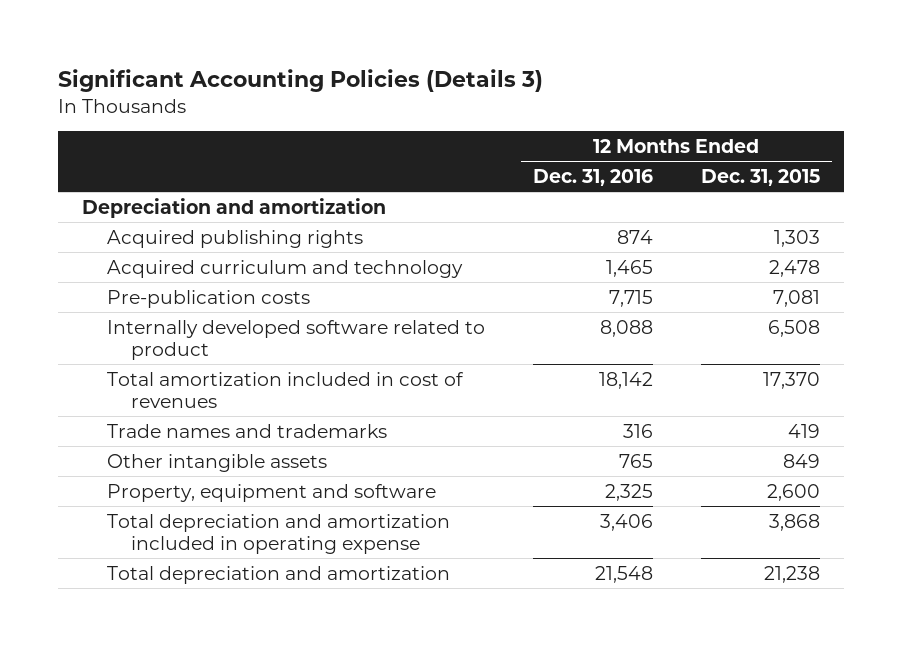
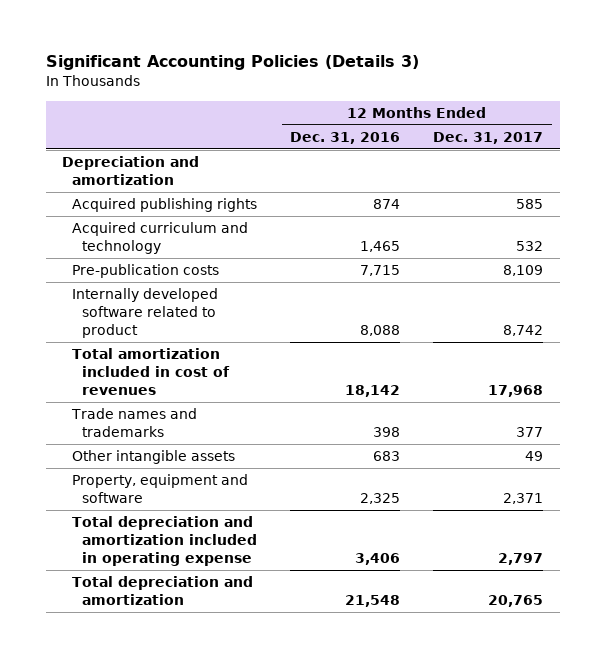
- | 12 Months Ended Dec. 31, 2016 | 12 Months Ended Dec. 31, 2015
+ | 12 Months Ended Dec. 31, 2016 | 12 Months Ended Dec. 31, 2017
- Trade names and trademarks | 316 | 419
- Other intangible assets | 765 | 849
+ Trade names and trademarks | 398 | 377
+ Other intangible assets | 683 | 49

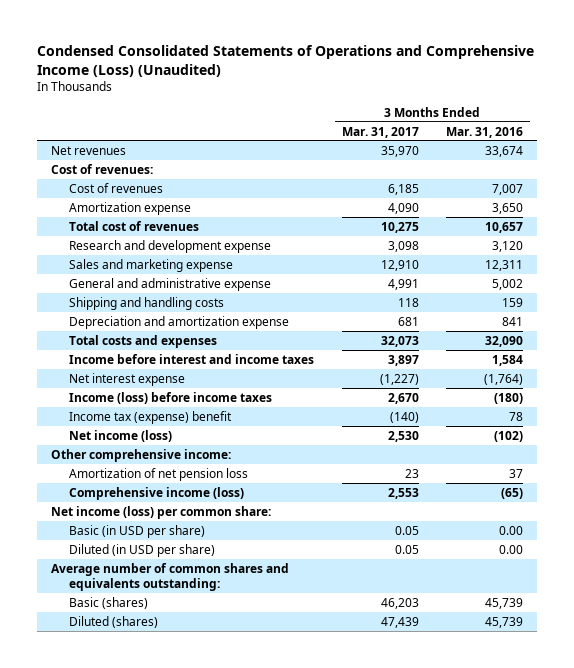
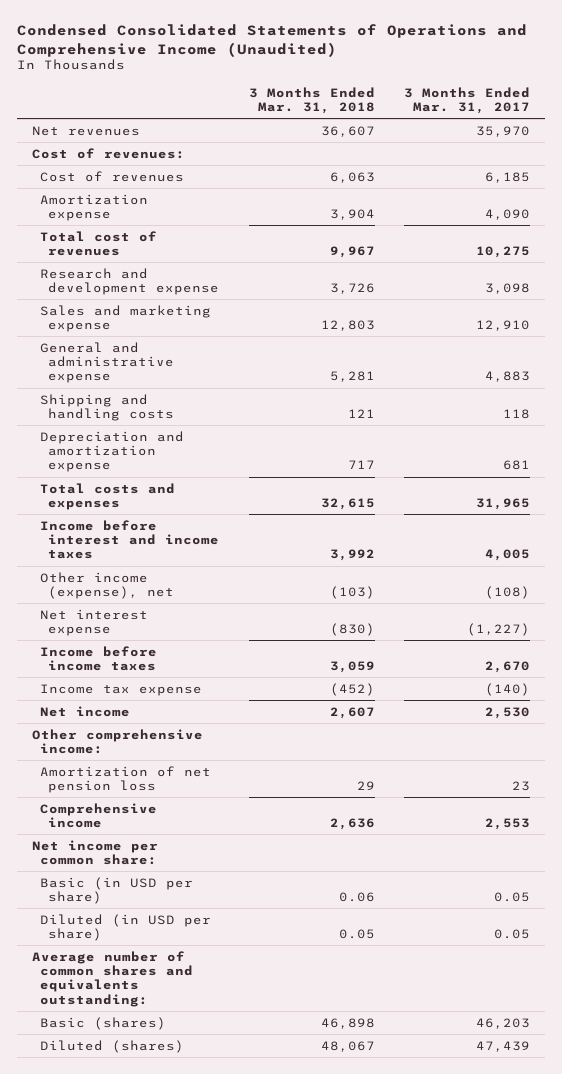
- Condensed Consolidated Statements of Operations and Comprehensive Income (Loss) (Unaudited)
+ Condensed Consolidated Statements of Operations and Comprehensive Income (Unaudited)
- | 3 Months Ended Mar. 31, 2017 | 3 Months Ended Mar. 31, 2016
+ | 3 Months Ended Mar. 31, 2018 | 3 Months Ended Mar. 31, 2017
- General and administrative expense | 4,991 | 5,002
+ General and administrative expense | 5,281 | 4,883
- Total costs and expenses | 32,073 | 32,090
- Income before interest and income taxes | 3,897 | 1,584
+ Total costs and expenses | 32,615 | 31,965
+ Income before interest and income taxes | 3,992 | 4,005
+ Other income (expense), net | (103) | (108)
- Income (loss) before income taxes | 2,670 | (180)
- Income tax (expense) benefit | (140) | 78
- Net income (loss) | 2,530 | (102)
+ Income before income taxes | 3,059 | 2,670
+ Income tax expense | (452) | (140)
+ Net income | 2,607 | 2,530
- Comprehensive income (loss) | 2,553 | (65)
- Net income (loss) per common share:
+ Comprehensive income | 2,636 | 2,553
+ Net income per common share:

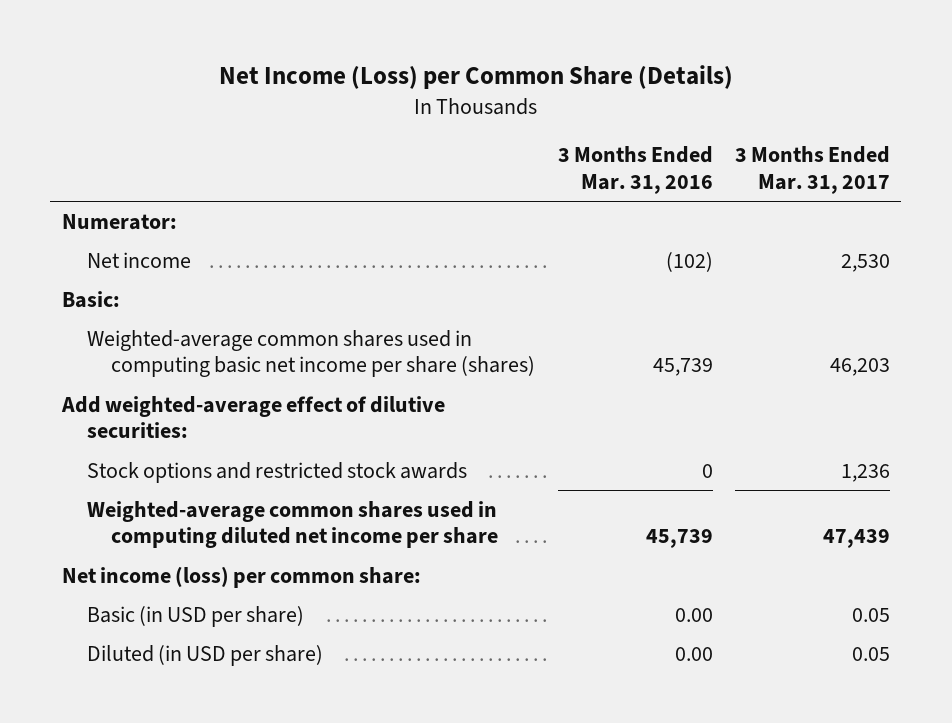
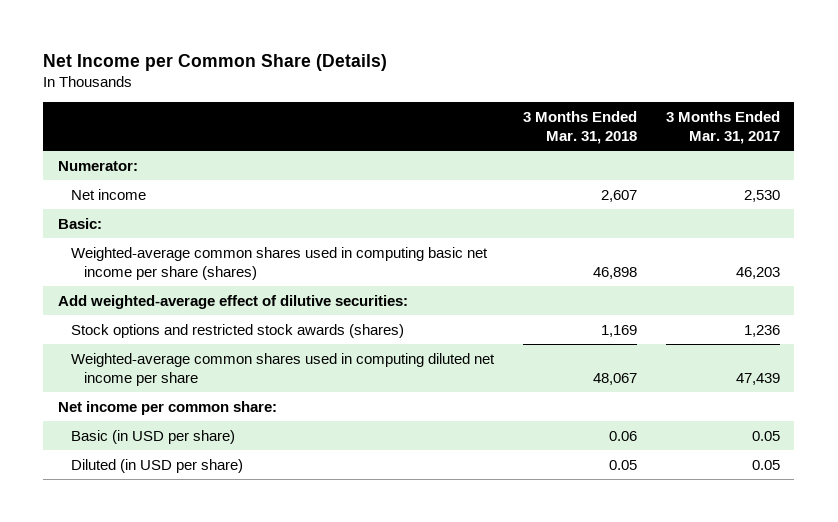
- Net Income (Loss) per Common Share (Details)
+ Net Income per Common Share (Details)
- | 3 Months Ended Mar. 31, 2016 | 3 Months Ended Mar. 31, 2017
+ | 3 Months Ended Mar. 31, 2018 | 3 Months Ended Mar. 31, 2017
- Stock options and restricted stock awards | 0 | 1,236
+ Stock options and restricted stock awards (shares) | 1,169 | 1,236
- Net income (loss) per common share:
+ Net income per common share:

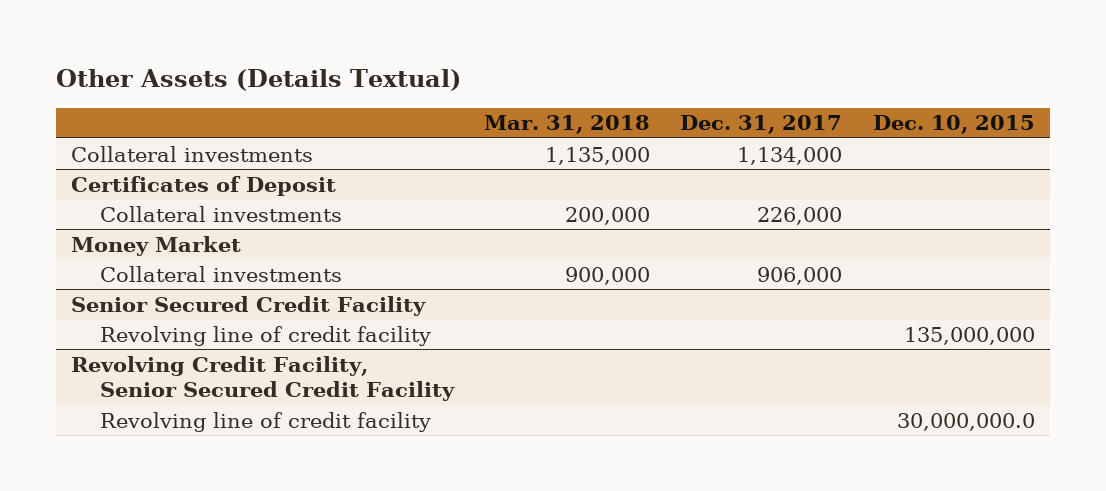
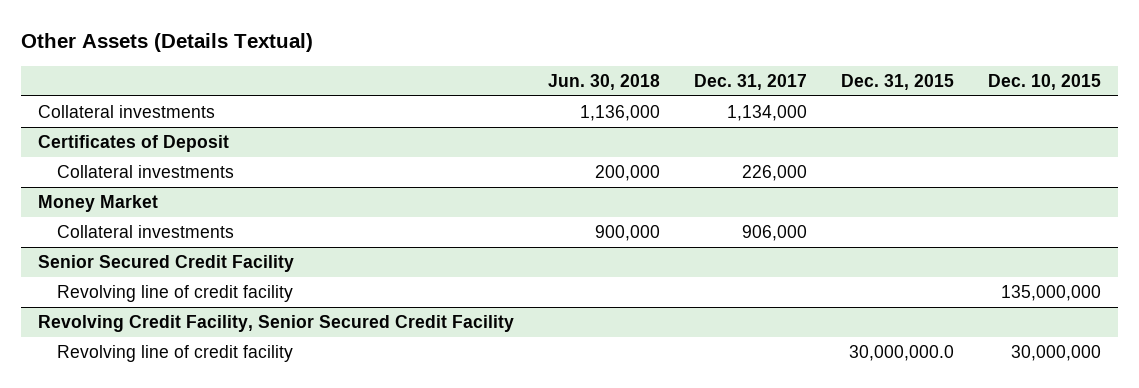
- | Mar. 31, 2018 | Dec. 31, 2017 | Dec. 10, 2015
+ | Jun. 30, 2018 | Dec. 31, 2017 | Dec. 31, 2015 | Dec. 10, 2015
@ Revolving Credit Facility, Senior Secured Credit Facility
- Revolving line of credit facility | | | 30,000,000.0
+ Revolving line of credit facility | | | 30,000,000.0 | 30,000,000

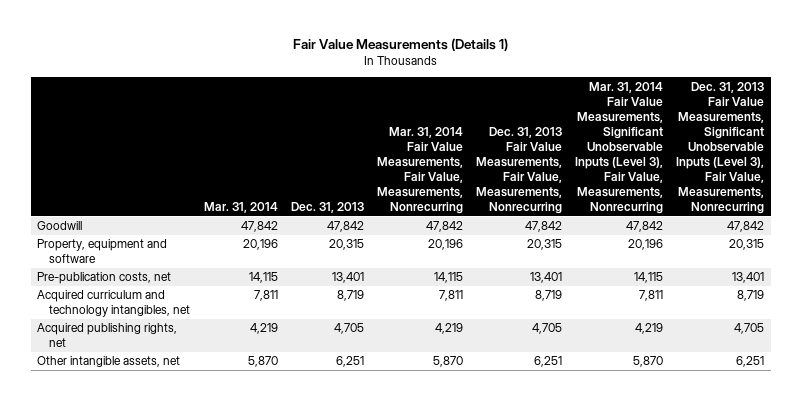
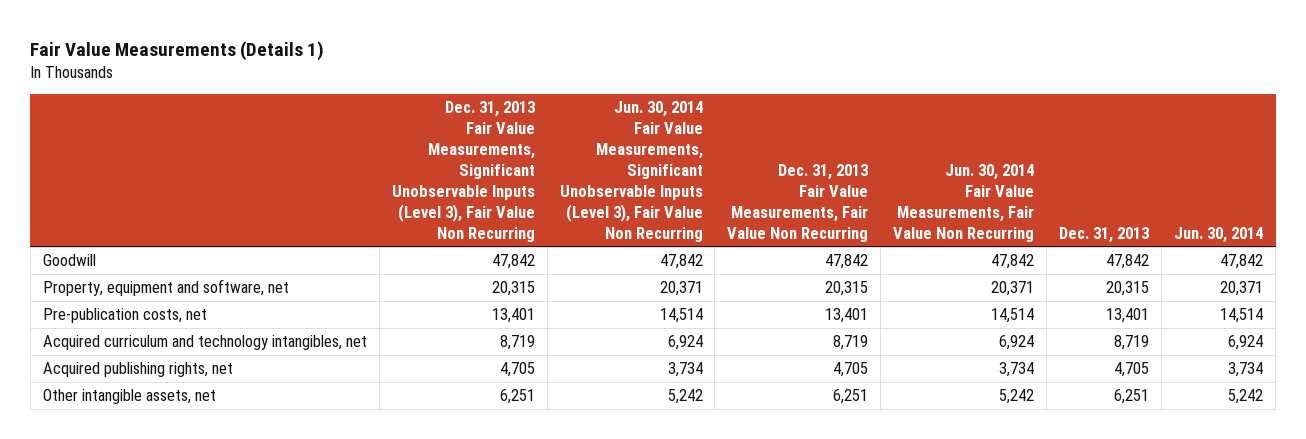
- | Mar. 31, 2014 | Dec. 31, 2013 | Mar. 31, 2014 Fair Value Measurements, Fair Value, Measurements, Nonrecurring | Dec. 31, 2013 Fair Value Measurements, Fair Value, Measurements, Nonrecurring | Mar. 31, 2014 Fair Value Measurements, Significant Unobservable Inputs (Level 3), Fair Value, Measurements, Nonrecurring | Dec. 31, 2013 Fair Value Measurements, Significant Unobservable Inputs (Level 3), Fair Value, Measurements, Nonrecurring
+ | Dec. 31, 2013 Fair Value Measurements, Significant Unobservable Inputs (Level 3), Fair Value Non Recurring | Jun. 30, 2014 Fair Value Measurements, Significant Unobservable Inputs (Level 3), Fair Value Non Recurring | Dec. 31, 2013 Fair Value Measurements, Fair Value Non Recurring | Jun. 30, 2014 Fair Value Measurements, Fair Value Non Recurring | Dec. 31, 2013 | Jun. 30, 2014
- Property, equipment and software | 20,196 | 20,315 | 20,196 | 20,315 | 20,196 | 20,315
+ Property, equipment and software, net | 20,315 | 20,371 | 20,315 | 20,371 | 20,315 | 20,371

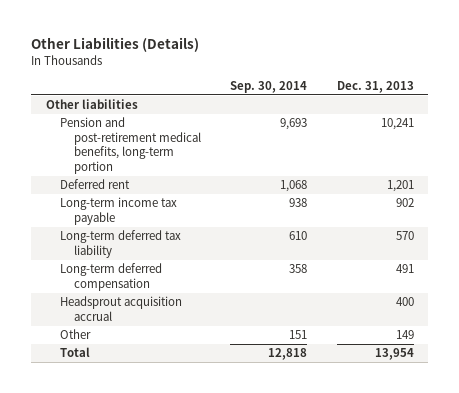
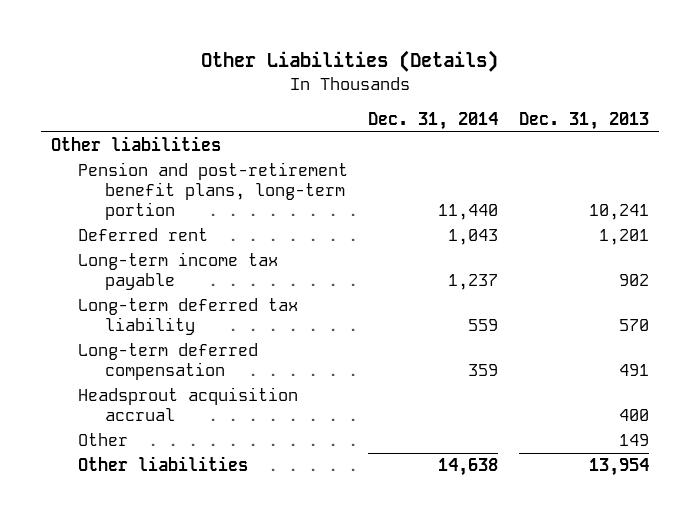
- | Sep. 30, 2014 | Dec. 31, 2013
+ | Dec. 31, 2014 | Dec. 31, 2013
- Pension and post-retirement medical benefits, long-term portion | 9,693 | 10,241
+ Pension and post-retirement benefit plans, long-term portion | 11,440 | 10,241
- Total | 12,818 | 13,954
+ Other liabilities | 14,638 | 13,954

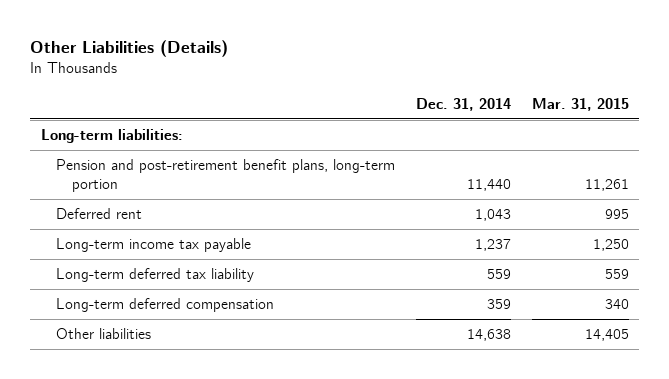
- | Dec. 31, 2014 | Dec. 31, 2013
+ | Dec. 31, 2014 | Mar. 31, 2015
- Other liabilities
+ Long-term liabilities:
- Headsprout acquisition accrual | | 400
- Other | | 149

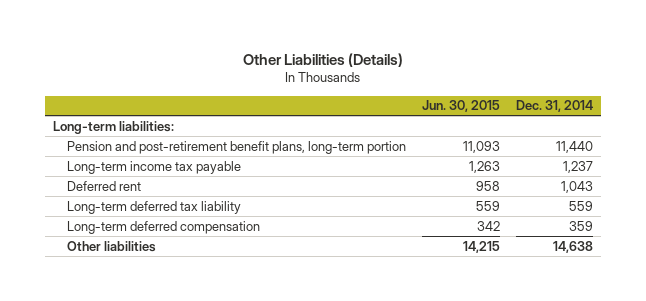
- | Dec. 31, 2014 | Mar. 31, 2015
+ | Jun. 30, 2015 | Dec. 31, 2014
moved down: Deferred rent | 958 | 1,043

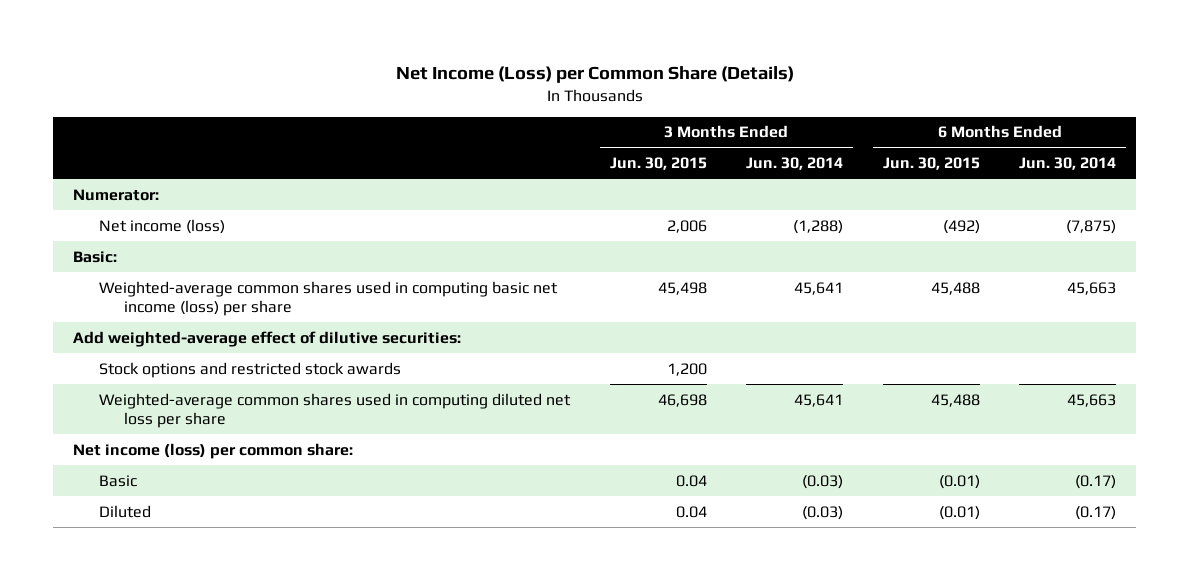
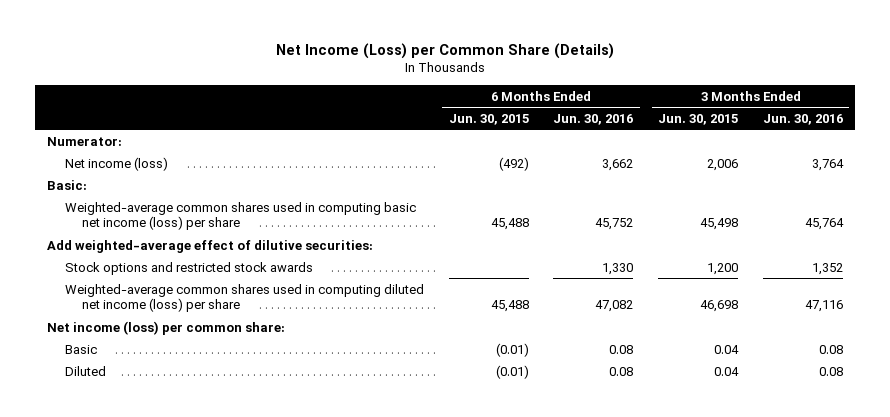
- | 3 Months Ended Jun. 30, 2015 | 3 Months Ended Jun. 30, 2014 | 6 Months Ended Jun. 30, 2015 | 6 Months Ended Jun. 30, 2014
+ | 6 Months Ended Jun. 30, 2015 | 6 Months Ended Jun. 30, 2016 | 3 Months Ended Jun. 30, 2015 | 3 Months Ended Jun. 30, 2016
- Weighted-average common shares used in computing diluted net loss per share | 46,698 | 45,641 | 45,488 | 45,663
+ Weighted-average common shares used in computing diluted net income (loss) per share | 45,488 | 47,082 | 46,698 | 47,116

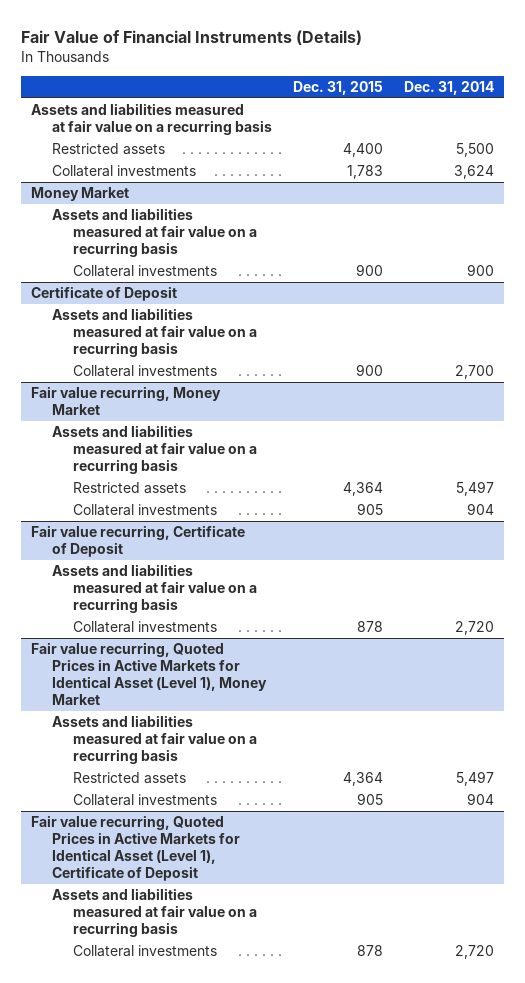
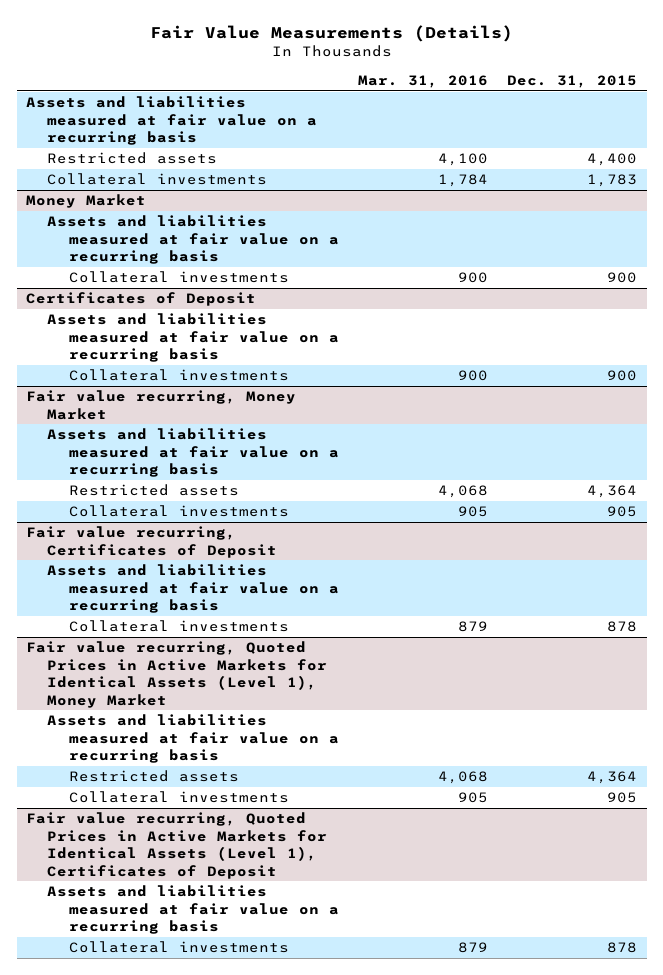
- Fair Value of Financial Instruments (Details)
+ Fair Value Measurements (Details)
- | Dec. 31, 2015 | Dec. 31, 2014
+ | Mar. 31, 2016 | Dec. 31, 2015
- Certificate of Deposit
+ Certificates of Deposit
- Fair value recurring, Certificate of Deposit
+ Fair value recurring, Certificates of Deposit
- Fair value recurring, Quoted Prices in Active Markets for Identical Asset (Level 1), Money Market
+ Fair value recurring, Quoted Prices in Active Markets for Identical Assets (Level 1), Money Market
- Fair value recurring, Quoted Prices in Active Markets for Identical Asset (Level 1), Certificate of Deposit
+ Fair value recurring, Quoted Prices in Active Markets for Identical Assets (Level 1), Certificates of Deposit

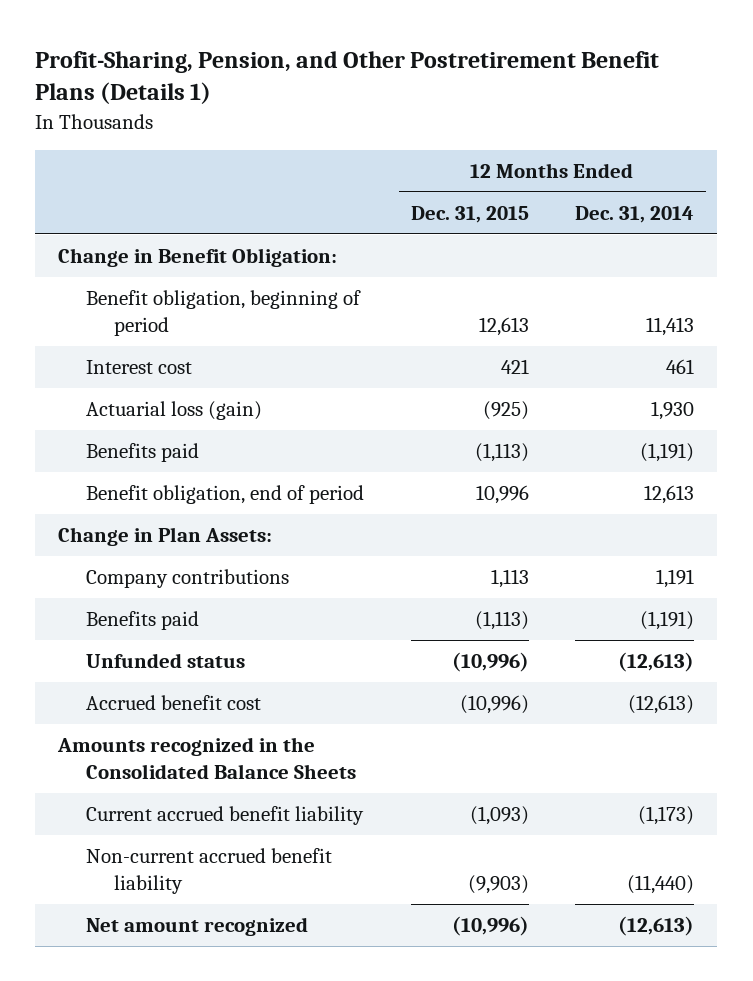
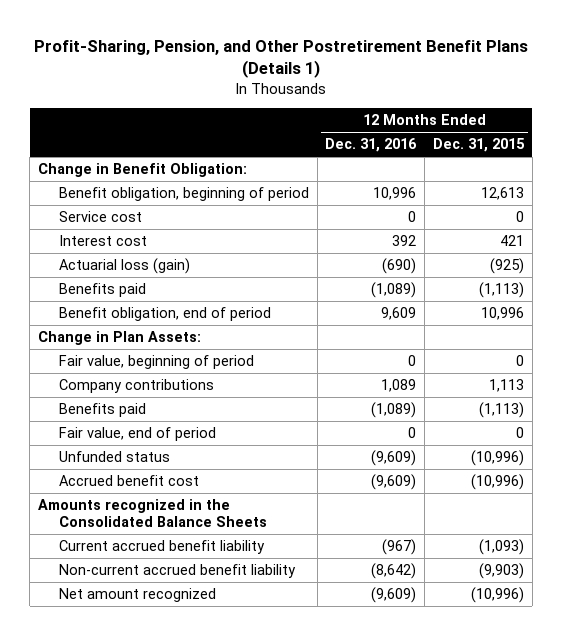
- | 12 Months Ended Dec. 31, 2015 | 12 Months Ended Dec. 31, 2014
+ | 12 Months Ended Dec. 31, 2016 | 12 Months Ended Dec. 31, 2015
+ Service cost | 0 | 0
+ Fair value, beginning of period | 0 | 0
+ Fair value, end of period | 0 | 0

